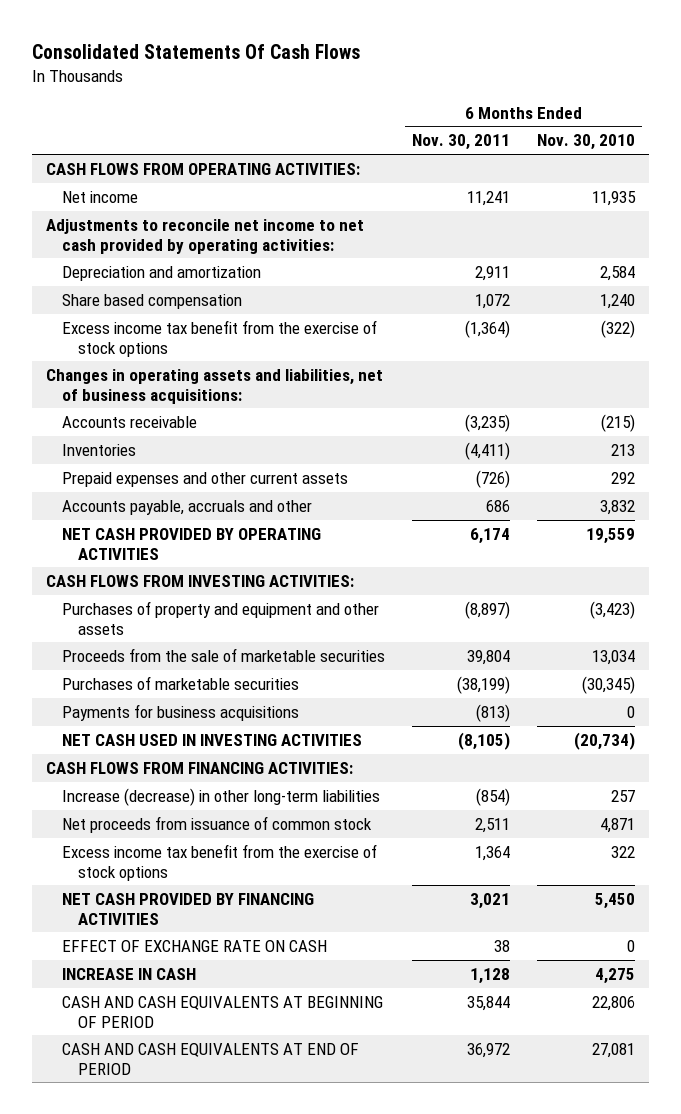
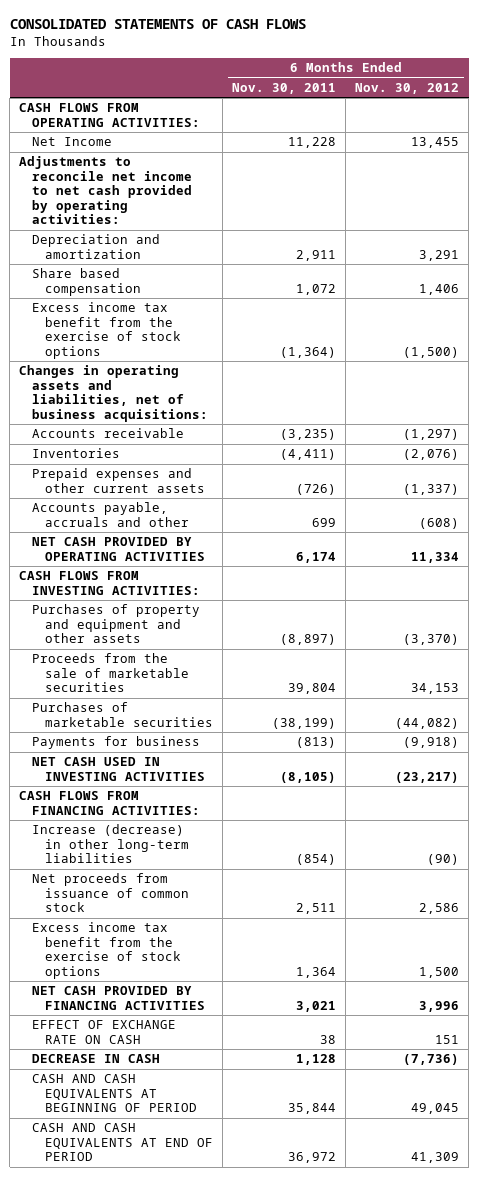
- Consolidated Statements Of Cash Flows
+ CONSOLIDATED STATEMENTS OF CASH FLOWS
- | 6 Months Ended Nov. 30, 2011 | 6 Months Ended Nov. 30, 2010
+ | 6 Months Ended Nov. 30, 2011 | 6 Months Ended Nov. 30, 2012
- Net income | 11,241 | 11,935
+ Net Income | 11,228 | 13,455
- Accounts payable, accruals and other | 686 | 3,832
+ Accounts payable, accruals and other | 699 | (608)
- Payments for business acquisitions | (813) | 0
+ Payments for business | (813) | (9,918)
- INCREASE IN CASH | 1,128 | 4,275
+ DECREASE IN CASH | 1,128 | (7,736)

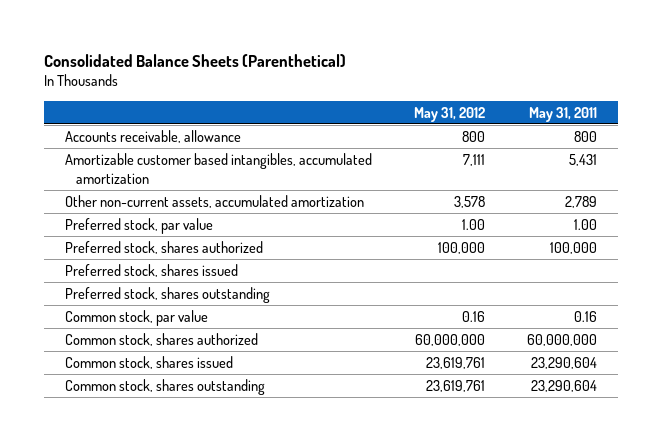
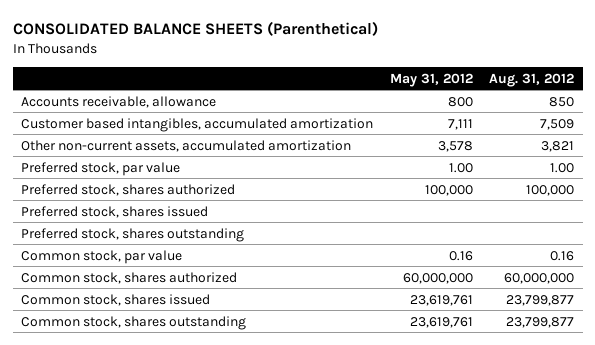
- Consolidated Balance Sheets (Parenthetical)
+ CONSOLIDATED BALANCE SHEETS (Parenthetical)
- | May 31, 2012 | May 31, 2011
+ | May 31, 2012 | Aug. 31, 2012
- Amortizable customer based intangibles, accumulated amortization | 7,111 | 5,431
+ Customer based intangibles, accumulated amortization | 7,111 | 7,509

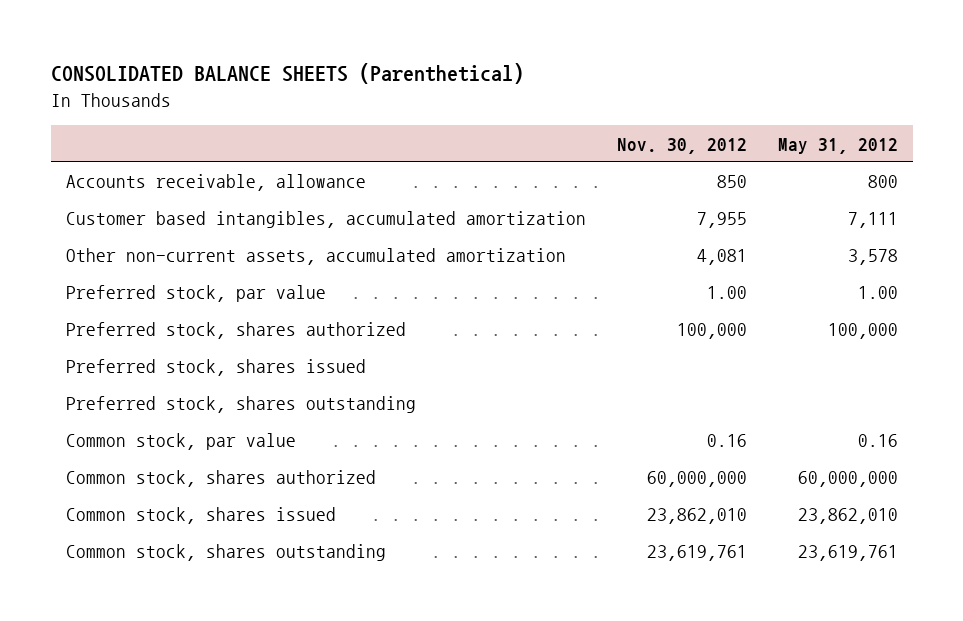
- | May 31, 2012 | Aug. 31, 2012
+ | Nov. 30, 2012 | May 31, 2012
- Common stock, shares issued | 23,619,761 | 23,799,877
+ Common stock, shares issued | 23,862,010 | 23,862,010

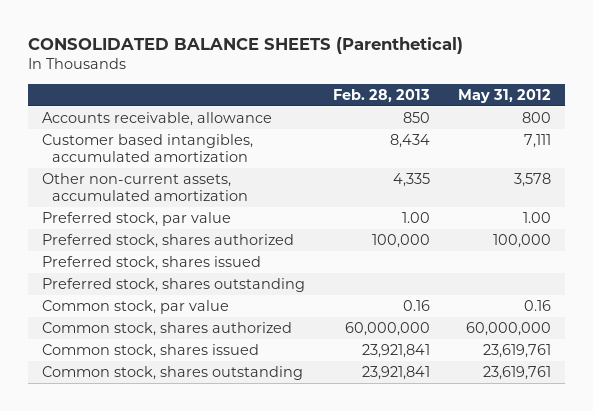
- | Nov. 30, 2012 | May 31, 2012
+ | Feb. 28, 2013 | May 31, 2012
- Common stock, shares issued | 23,862,010 | 23,862,010
+ Common stock, shares issued | 23,921,841 | 23,619,761

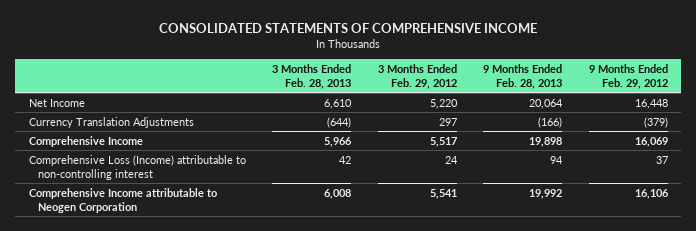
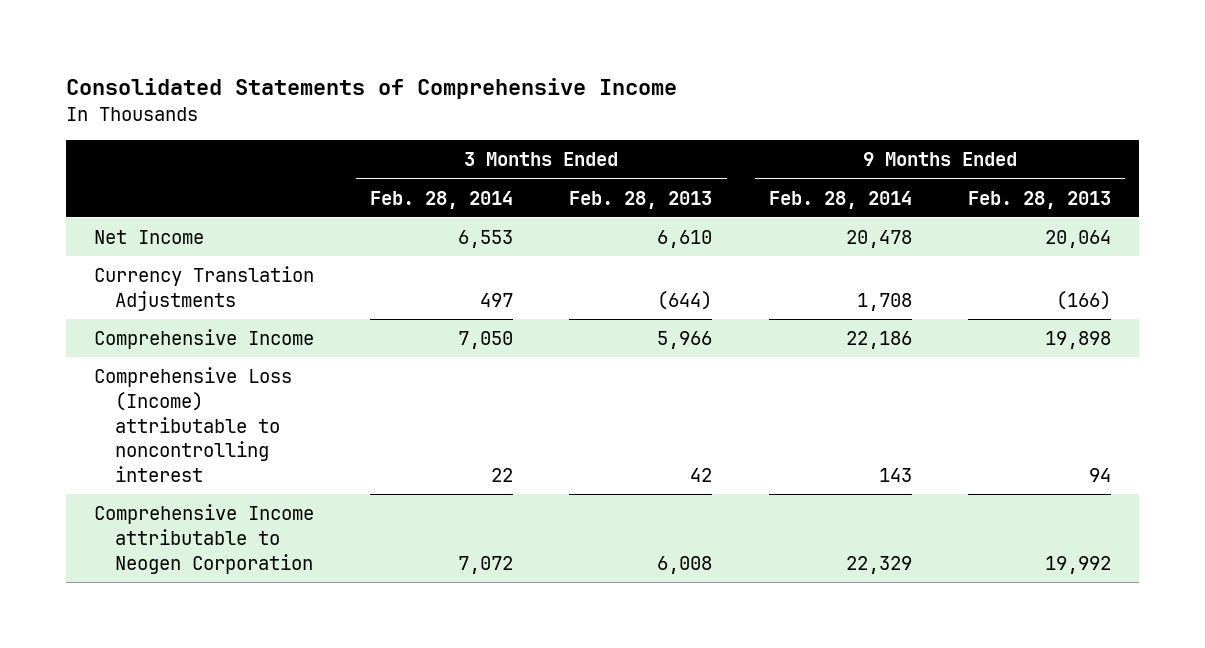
- CONSOLIDATED STATEMENTS OF COMPREHENSIVE INCOME
+ Consolidated Statements of Comprehensive Income
- | 3 Months Ended Feb. 28, 2013 | 3 Months Ended Feb. 29, 2012 | 9 Months Ended Feb. 28, 2013 | 9 Months Ended Feb. 29, 2012
+ | 3 Months Ended Feb. 28, 2014 | 3 Months Ended Feb. 28, 2013 | 9 Months Ended Feb. 28, 2014 | 9 Months Ended Feb. 28, 2013
- Comprehensive Loss (Income) attributable to non-controlling interest | 42 | 24 | 94 | 37
+ Comprehensive Loss (Income) attributable to noncontrolling interest | 22 | 42 | 143 | 94

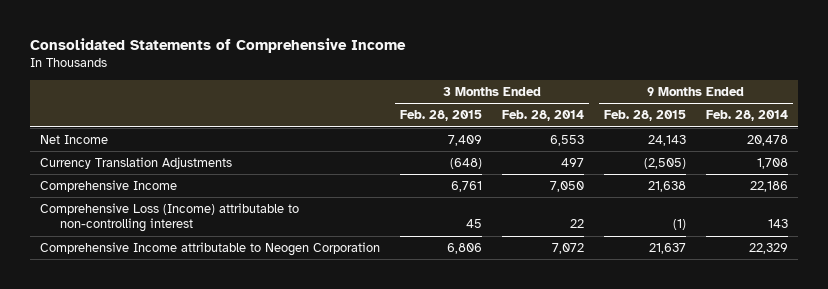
- | 3 Months Ended Feb. 28, 2014 | 3 Months Ended Feb. 28, 2013 | 9 Months Ended Feb. 28, 2014 | 9 Months Ended Feb. 28, 2013
+ | 3 Months Ended Feb. 28, 2015 | 3 Months Ended Feb. 28, 2014 | 9 Months Ended Feb. 28, 2015 | 9 Months Ended Feb. 28, 2014
- Comprehensive Loss (Income) attributable to noncontrolling interest | 22 | 42 | 143 | 94
+ Comprehensive Loss (Income) attributable to non-controlling interest | 45 | 22 | (1) | 143

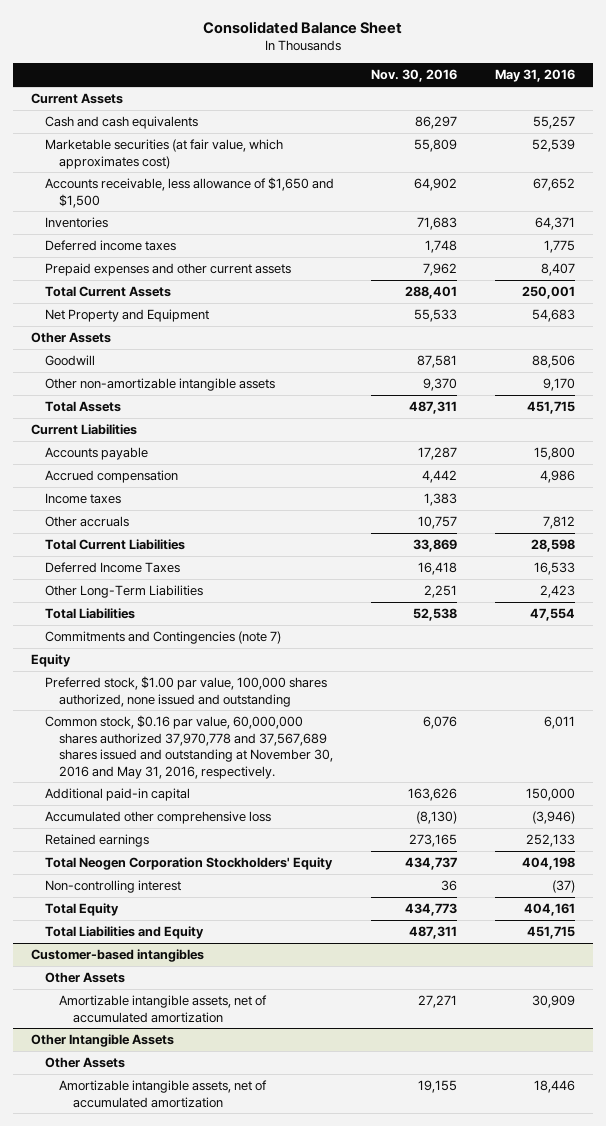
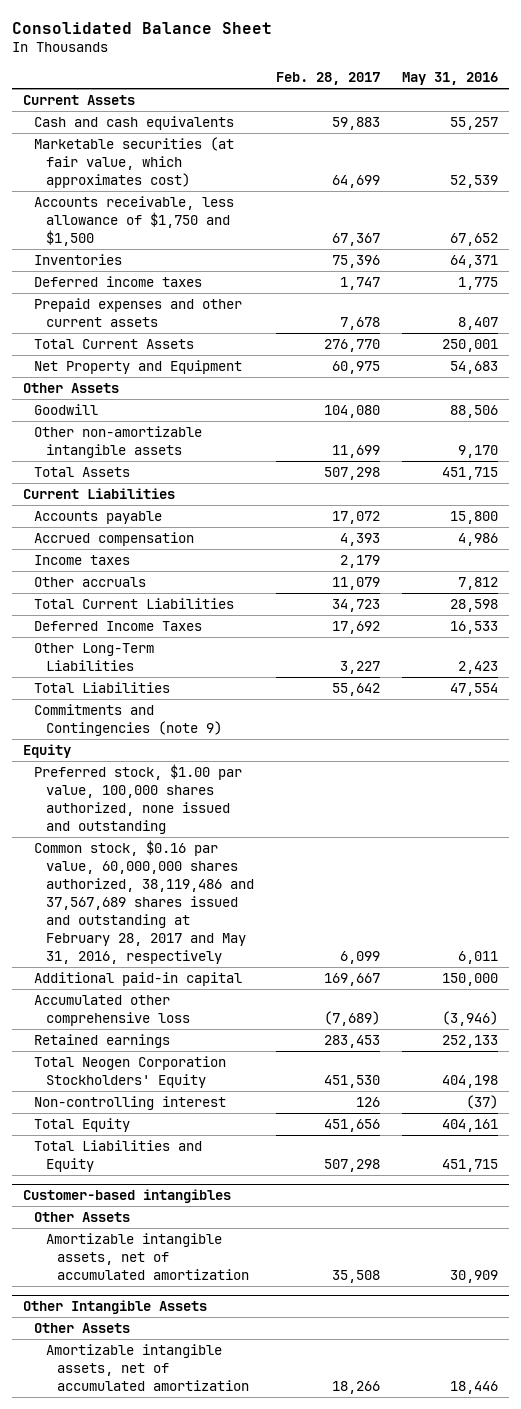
- | Nov. 30, 2016 | May 31, 2016
+ | Feb. 28, 2017 | May 31, 2016
- Accounts receivable, less allowance of $1,650 and $1,500 | 64,902 | 67,652
+ Accounts receivable, less allowance of $1,750 and $1,500 | 67,367 | 67,652
- Commitments and Contingencies (note 7)
+ Commitments and Contingencies (note 9)
- Common stock, $0.16 par value, 60,000,000 shares authorized 37,970,778 and 37,567,689 shares issued and outstanding at November 30, 2016 and May 31, 2016, respectively. | 6,076 | 6,011
+ Common stock, $0.16 par value, 60,000,000 shares authorized, 38,119,486 and 37,567,689 shares issued and outstanding at February 28, 2017 and May 31, 2016, respectively | 6,099 | 6,011

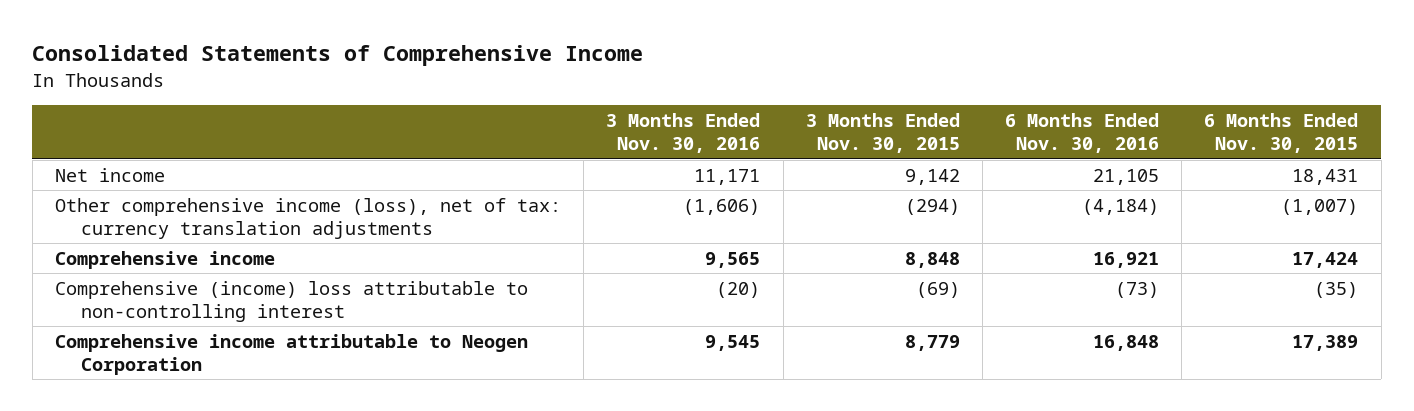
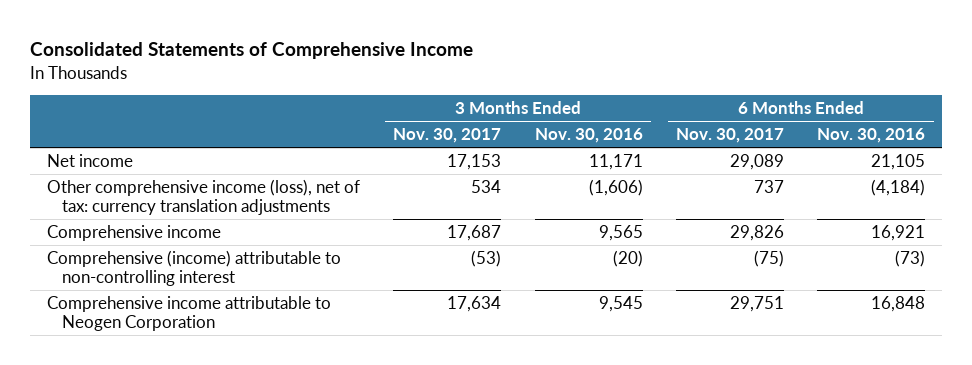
- | 3 Months Ended Nov. 30, 2016 | 3 Months Ended Nov. 30, 2015 | 6 Months Ended Nov. 30, 2016 | 6 Months Ended Nov. 30, 2015
+ | 3 Months Ended Nov. 30, 2017 | 3 Months Ended Nov. 30, 2016 | 6 Months Ended Nov. 30, 2017 | 6 Months Ended Nov. 30, 2016
- Comprehensive (income) loss attributable to non-controlling interest | (20) | (69) | (73) | (35)
+ Comprehensive (income) attributable to non-controlling interest | (53) | (20) | (75) | (73)

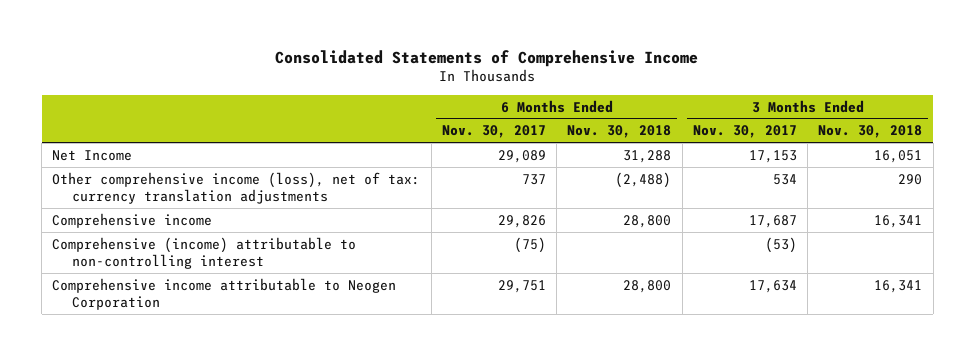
- | 3 Months Ended Nov. 30, 2017 | 3 Months Ended Nov. 30, 2016 | 6 Months Ended Nov. 30, 2017 | 6 Months Ended Nov. 30, 2016
+ | 6 Months Ended Nov. 30, 2017 | 6 Months Ended Nov. 30, 2018 | 3 Months Ended Nov. 30, 2017 | 3 Months Ended Nov. 30, 2018
- Net income | 17,153 | 11,171 | 29,089 | 21,105
+ Net Income | 29,089 | 31,288 | 17,153 | 16,051

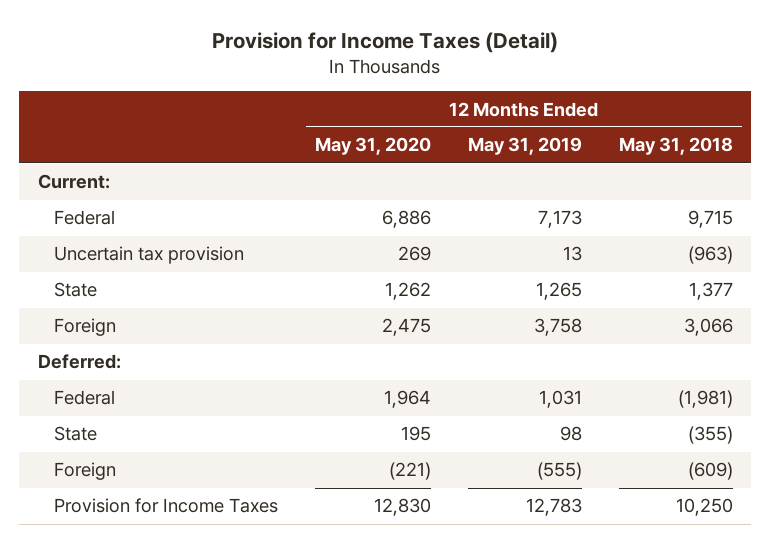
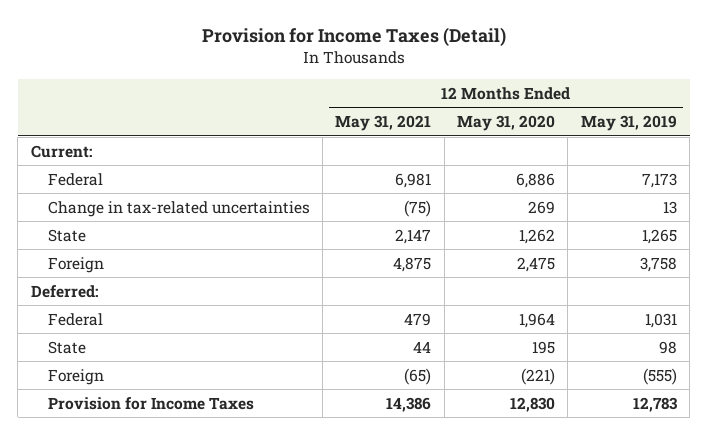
- | 12 Months Ended May 31, 2020 | 12 Months Ended May 31, 2019 | 12 Months Ended May 31, 2018
+ | 12 Months Ended May 31, 2021 | 12 Months Ended May 31, 2020 | 12 Months Ended May 31, 2019
- Uncertain tax provision | 269 | 13 | (963)
+ Change in tax-related uncertainties | (75) | 269 | 13

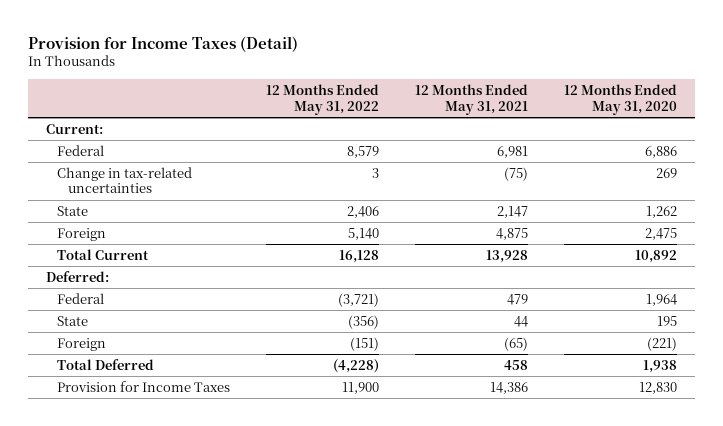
- | 12 Months Ended May 31, 2021 | 12 Months Ended May 31, 2020 | 12 Months Ended May 31, 2019
+ | 12 Months Ended May 31, 2022 | 12 Months Ended May 31, 2021 | 12 Months Ended May 31, 2020
+ Total Current | 16,128 | 13,928 | 10,892
+ Total Deferred | (4,228) | 458 | 1,938

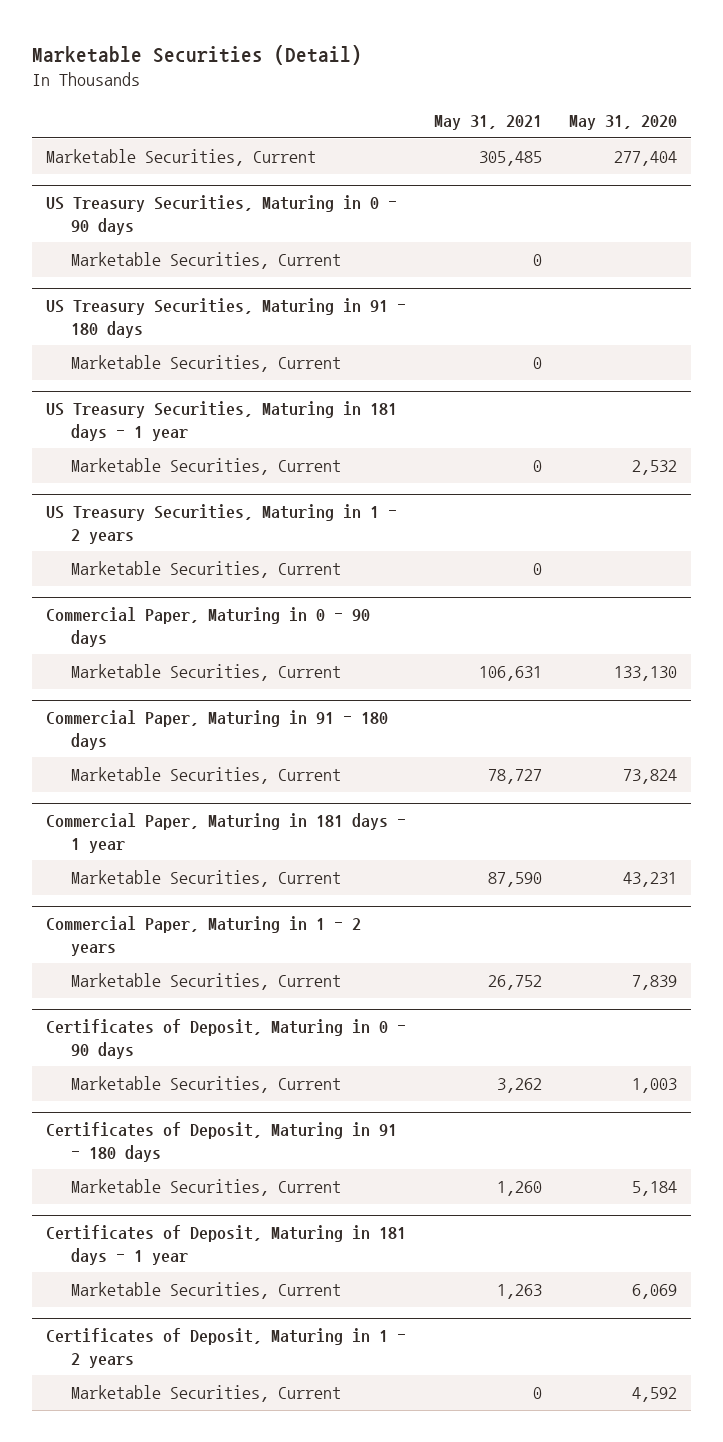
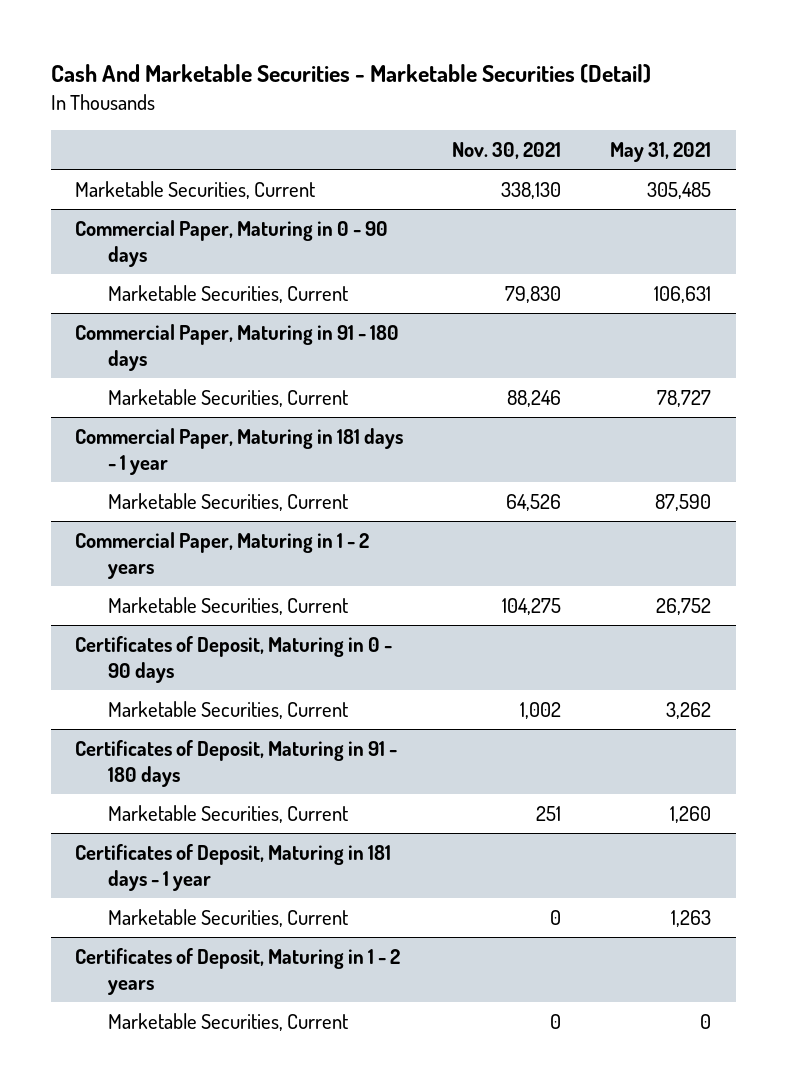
- Marketable Securities (Detail)
+ Cash And Marketable Securities - Marketable Securities (Detail)
- | May 31, 2021 | May 31, 2020
+ | Nov. 30, 2021 | May 31, 2021
- US Treasury Securities, Maturing in 0 - 90 days
- Marketable Securities, Current | 0 |
- US Treasury Securities, Maturing in 91 - 180 days
- Marketable Securities, Current | 0 |
- US Treasury Securities, Maturing in 181 days - 1 year
- Marketable Securities, Current | 0 | 2,532
- US Treasury Securities, Maturing in 1 - 2 years
- Marketable Securities, Current | 0 |

